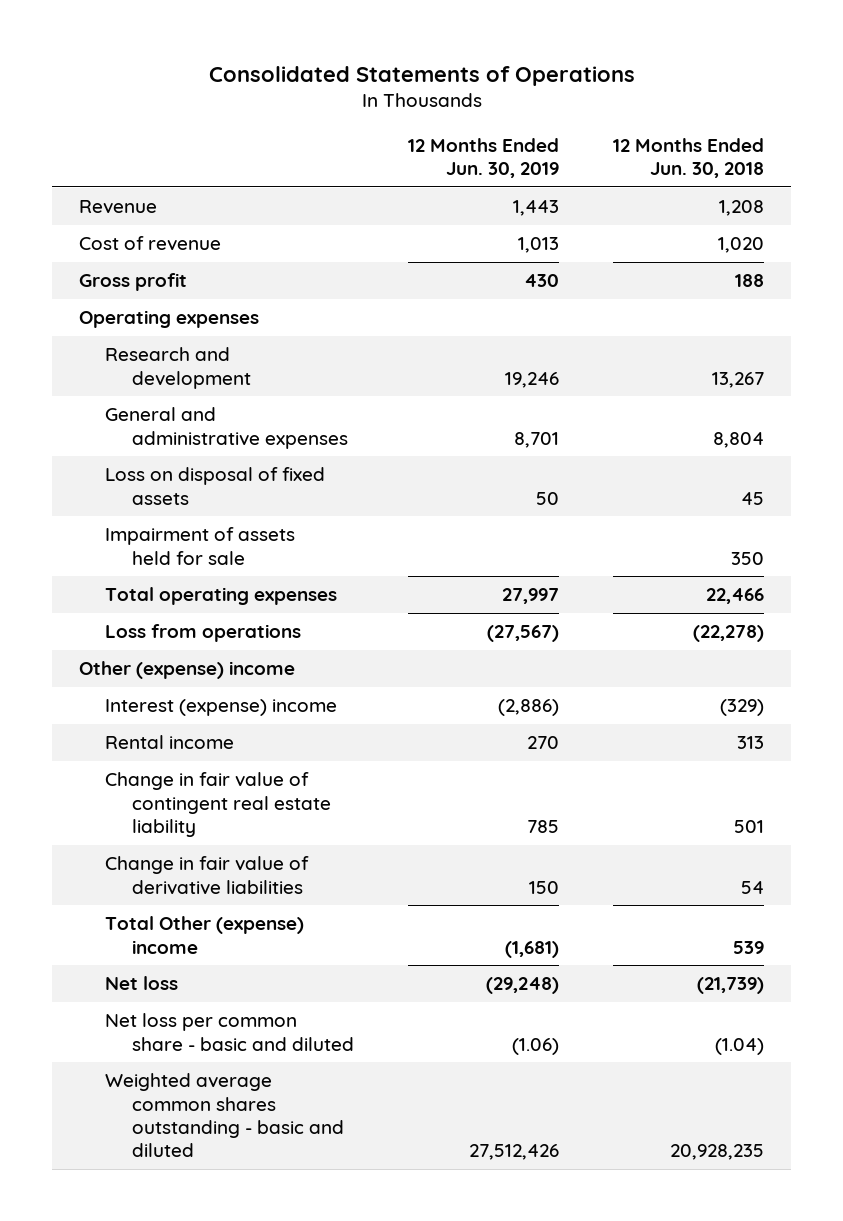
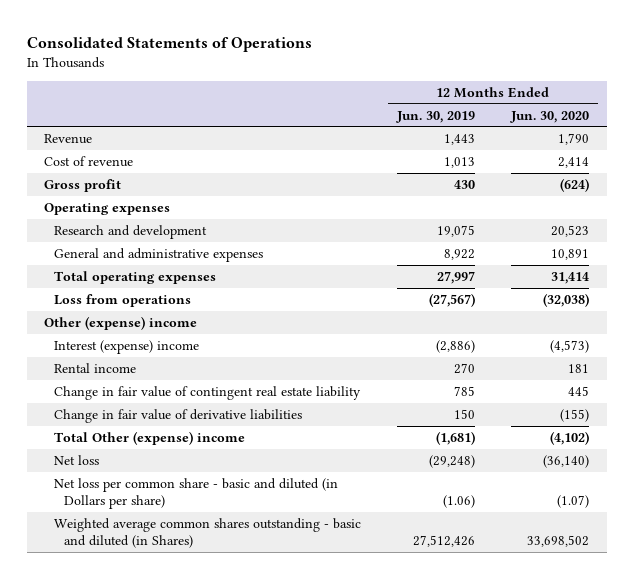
- | 12 Months Ended Jun. 30, 2019 | 12 Months Ended Jun. 30, 2018
+ | 12 Months Ended Jun. 30, 2019 | 12 Months Ended Jun. 30, 2020
- Research and development | 19,246 | 13,267
- General and administrative expenses | 8,701 | 8,804
- Loss on disposal of fixed assets | 50 | 45
- Impairment of assets held for sale | | 350
+ Research and development | 19,075 | 20,523
+ General and administrative expenses | 8,922 | 10,891
- Net loss per common share - basic and diluted | (1.06) | (1.04)
- Weighted average common shares outstanding - basic and diluted | 27,512,426 | 20,928,235
+ Net loss per common share - basic and diluted (in Dollars per share) | (1.06) | (1.07)
+ Weighted average common shares outstanding - basic and diluted (in Shares) | 27,512,426 | 33,698,502

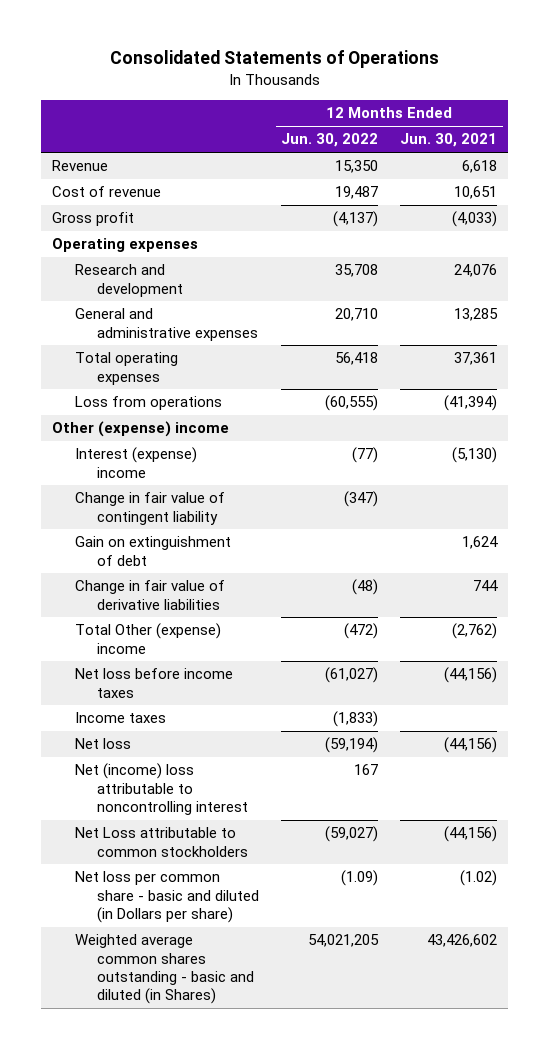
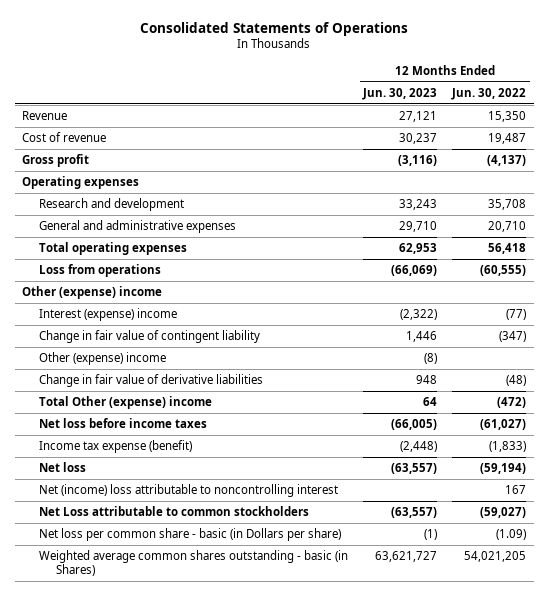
- | 12 Months Ended Jun. 30, 2022 | 12 Months Ended Jun. 30, 2021
+ | 12 Months Ended Jun. 30, 2023 | 12 Months Ended Jun. 30, 2022
- Gain on extinguishment of debt | | 1,624
+ Other (expense) income | (8) |
- Income taxes | (1,833) |
+ Income tax expense (benefit) | (2,448) | (1,833)
- Net loss per common share - basic and diluted (in Dollars per share) | (1.09) | (1.02)
- Weighted average common shares outstanding - basic and diluted (in Shares) | 54,021,205 | 43,426,602
+ Net loss per common share - basic (in Dollars per share) | (1) | (1.09)
+ Weighted average common shares outstanding - basic (in Shares) | 63,621,727 | 54,021,205

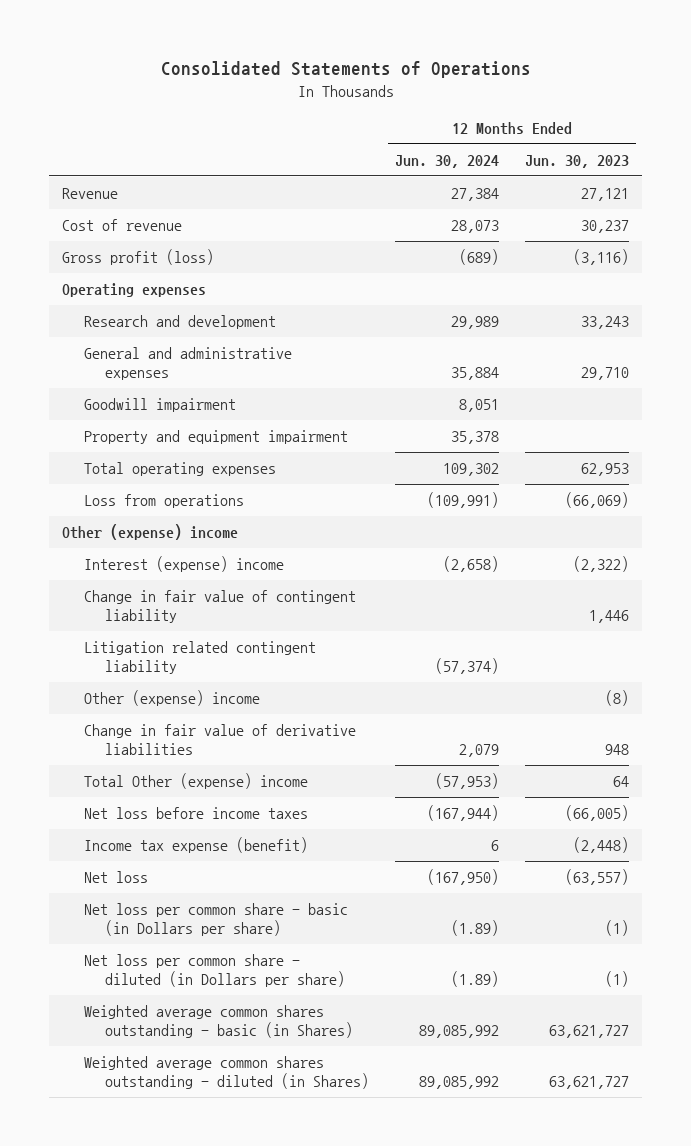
- | 12 Months Ended Jun. 30, 2023 | 12 Months Ended Jun. 30, 2022
+ | 12 Months Ended Jun. 30, 2024 | 12 Months Ended Jun. 30, 2023
- Gross profit | (3,116) | (4,137)
+ Gross profit (loss) | (689) | (3,116)
+ Goodwill impairment | 8,051 |
+ Property and equipment impairment | 35,378 |
+ Litigation related contingent liability | (57,374) |
- Net (income) loss attributable to noncontrolling interest | | 167
- Net Loss attributable to common stockholders | (63,557) | (59,027)
+ Net loss per common share - diluted (in Dollars per share) | (1.89) | (1)
+ Weighted average common shares outstanding - diluted (in Shares) | 89,085,992 | 63,621,727

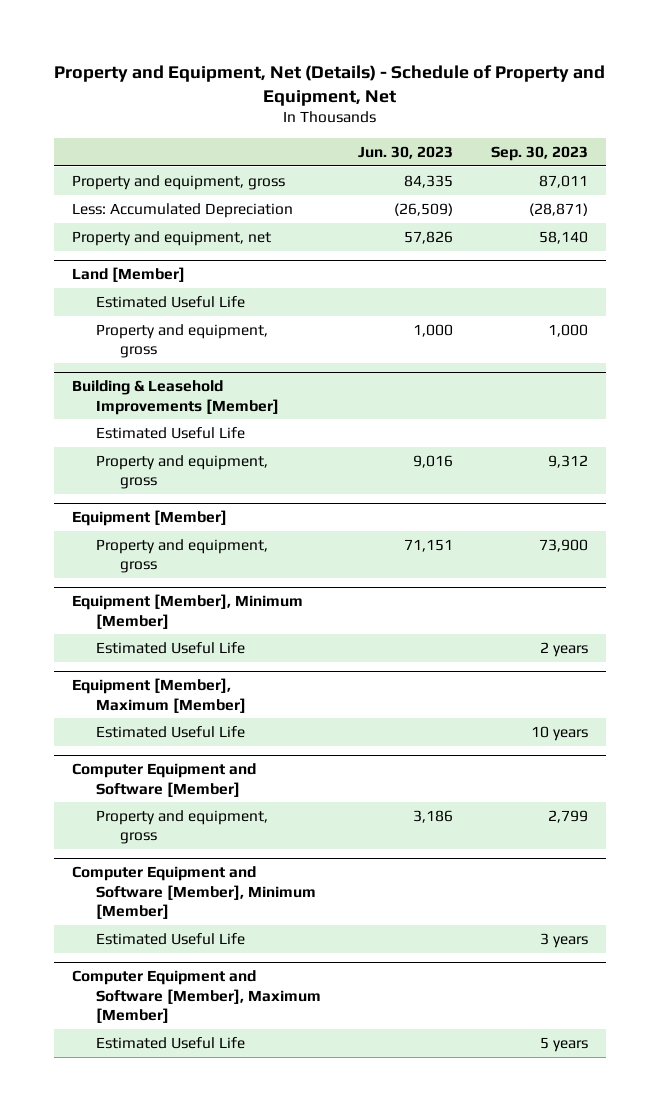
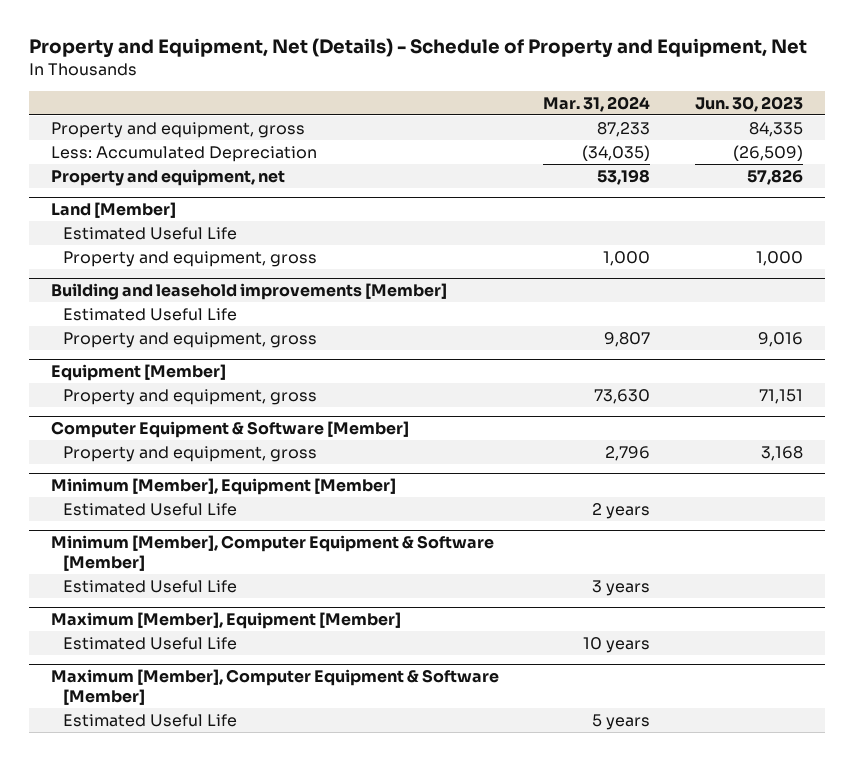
- | Jun. 30, 2023 | Sep. 30, 2023
+ | Mar. 31, 2024 | Jun. 30, 2023
- Building & Leasehold Improvements [Member]
+ Building and leasehold improvements [Member]
- Equipment [Member], Minimum [Member]
+ Computer Equipment & Software [Member]
+ Property and equipment, gross | 2,796 | 3,168
+ Minimum [Member], Equipment [Member]
- Equipment [Member], Maximum [Member]
+ Minimum [Member], Computer Equipment & Software [Member]
- Computer Equipment and Software [Member]
- Property and equipment, gross | 3,186 | 2,799
- Computer Equipment and Software [Member], Minimum [Member]
+ Maximum [Member], Equipment [Member]
- Computer Equipment and Software [Member], Maximum [Member]
+ Maximum [Member], Computer Equipment & Software [Member]

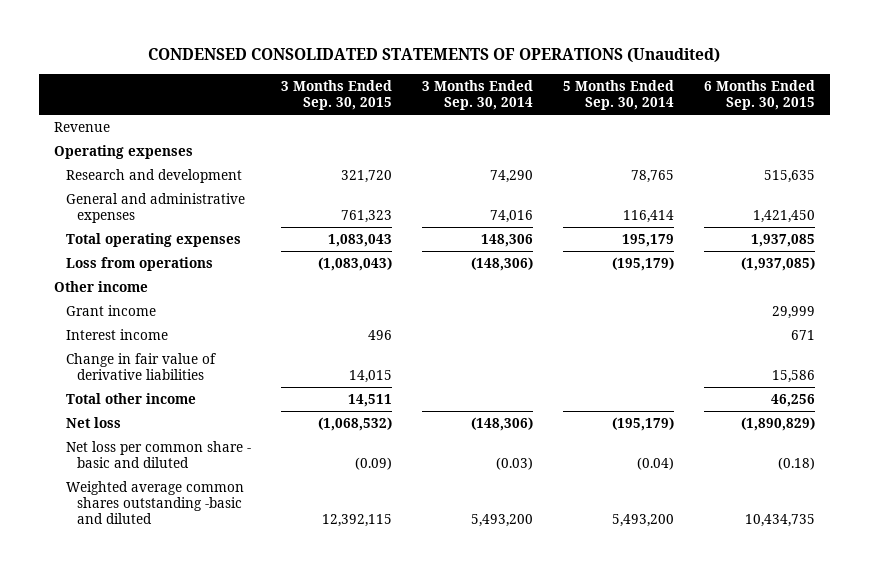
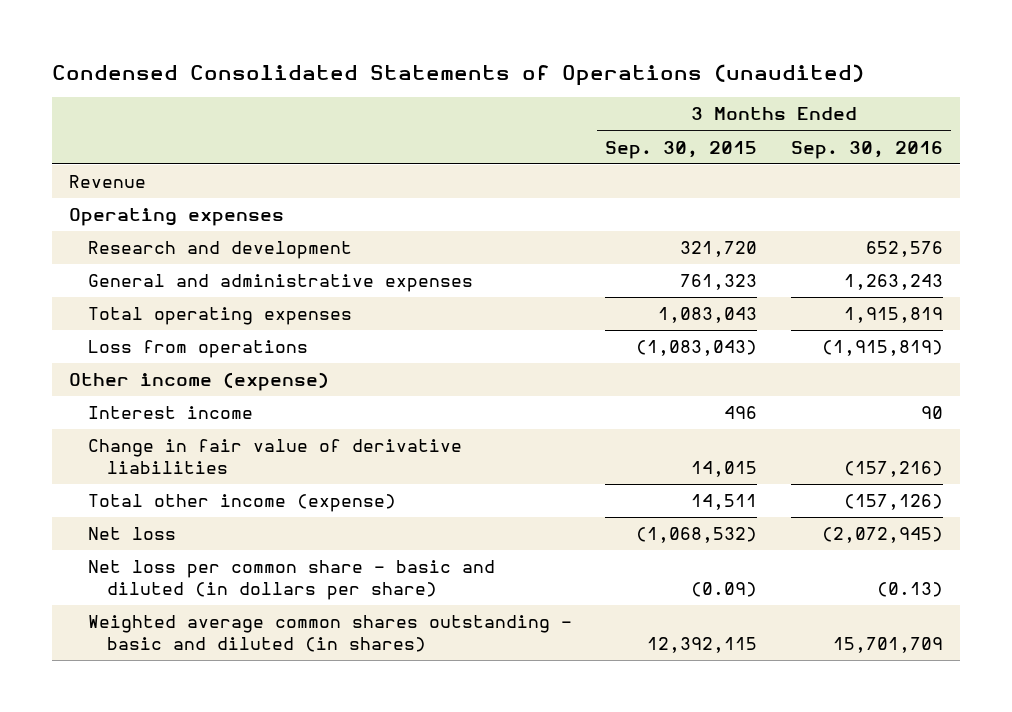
- CONDENSED CONSOLIDATED STATEMENTS OF OPERATIONS (Unaudited)
+ Condensed Consolidated Statements of Operations (unaudited)
- | 3 Months Ended Sep. 30, 2015 | 3 Months Ended Sep. 30, 2014 | 5 Months Ended Sep. 30, 2014 | 6 Months Ended Sep. 30, 2015
+ | 3 Months Ended Sep. 30, 2015 | 3 Months Ended Sep. 30, 2016
- Other income
- Grant income | | | | 29,999
+ Other income (expense)
- Total other income | 14,511 | | | 46,256
+ Total other income (expense) | 14,511 | (157,126)
- Net loss per common share - basic and diluted | (0.09) | (0.03) | (0.04) | (0.18)
- Weighted average common shares outstanding -basic and diluted | 12,392,115 | 5,493,200 | 5,493,200 | 10,434,735
+ Net loss per common share - basic and diluted (in dollars per share) | (0.09) | (0.13)
+ Weighted average common shares outstanding - basic and diluted (in shares) | 12,392,115 | 15,701,709

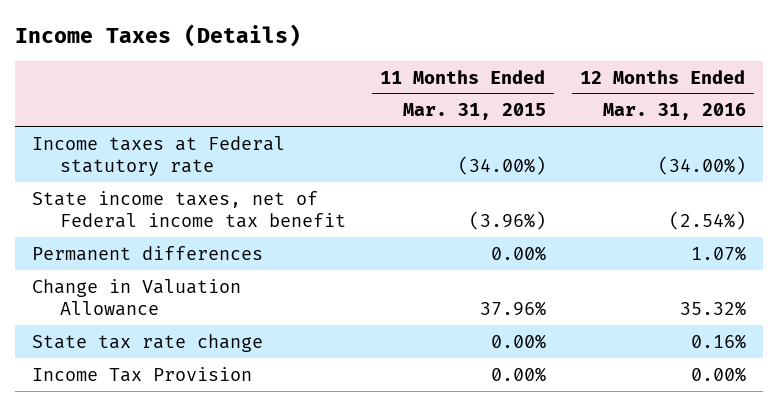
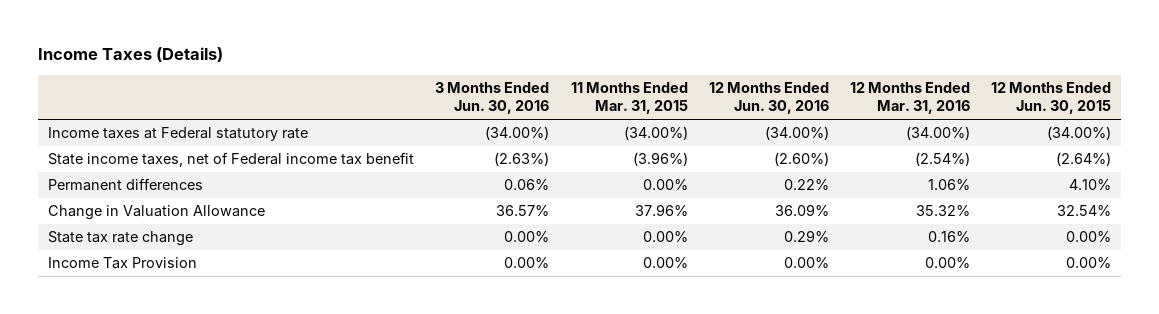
- | 11 Months Ended Mar. 31, 2015 | 12 Months Ended Mar. 31, 2016
+ | 3 Months Ended Jun. 30, 2016 | 11 Months Ended Mar. 31, 2015 | 12 Months Ended Jun. 30, 2016 | 12 Months Ended Mar. 31, 2016 | 12 Months Ended Jun. 30, 2015
- Permanent differences | 0.00% | 1.07%
+ Permanent differences | 0.06% | 0.00% | 0.22% | 1.06% | 4.10%

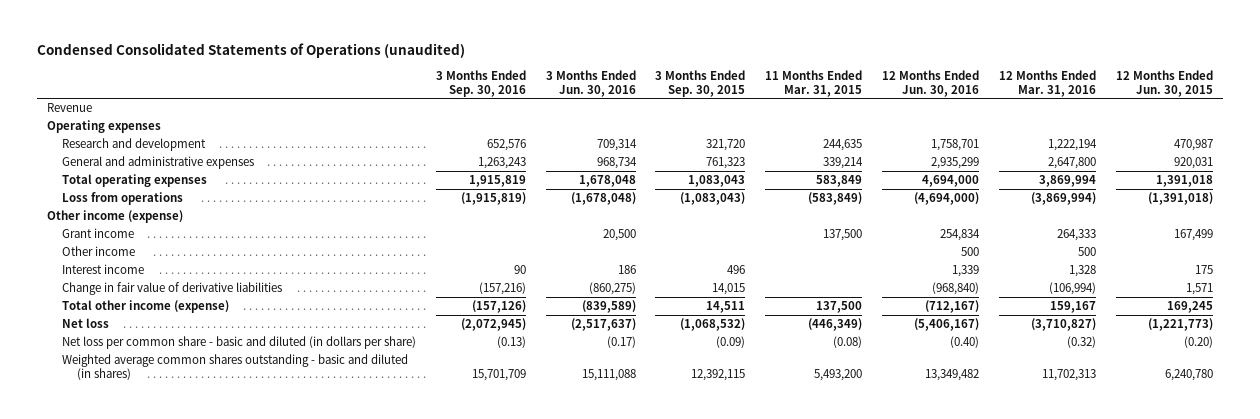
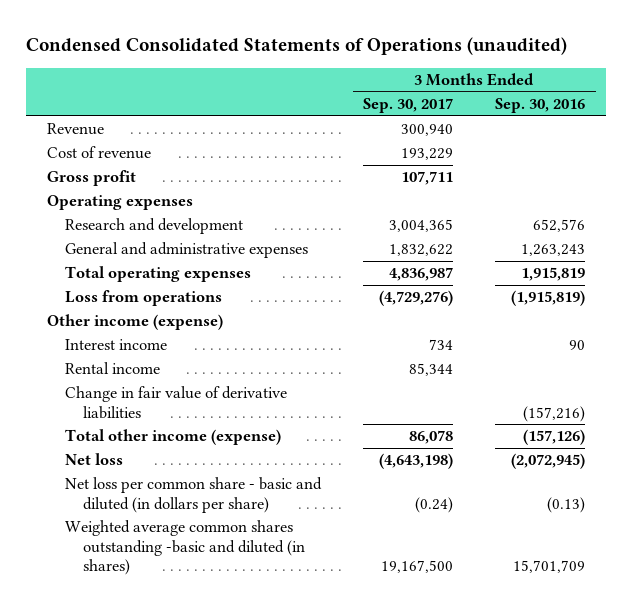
- | 3 Months Ended Sep. 30, 2016 | 3 Months Ended Jun. 30, 2016 | 3 Months Ended Sep. 30, 2015 | 11 Months Ended Mar. 31, 2015 | 12 Months Ended Jun. 30, 2016 | 12 Months Ended Mar. 31, 2016 | 12 Months Ended Jun. 30, 2015
+ | 3 Months Ended Sep. 30, 2017 | 3 Months Ended Sep. 30, 2016
+ Cost of revenue | 193,229 |
+ Gross profit | 107,711 |
- Grant income | | 20,500 | | 137,500 | 254,834 | 264,333 | 167,499
- Other income | | | | | 500 | 500 |
+ Rental income | 85,344 |
- Weighted average common shares outstanding - basic and diluted (in shares) | 15,701,709 | 15,111,088 | 12,392,115 | 5,493,200 | 13,349,482 | 11,702,313 | 6,240,780
+ Weighted average common shares outstanding -basic and diluted (in shares) | 19,167,500 | 15,701,709

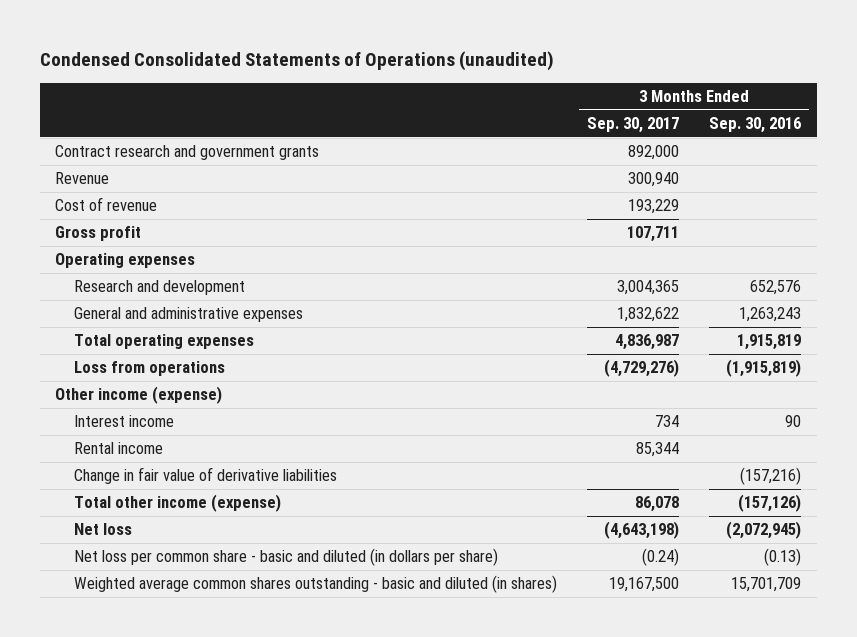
+ Contract research and government grants | 892,000 |
- Weighted average common shares outstanding -basic and diluted (in shares) | 19,167,500 | 15,701,709
+ Weighted average common shares outstanding - basic and diluted (in shares) | 19,167,500 | 15,701,709

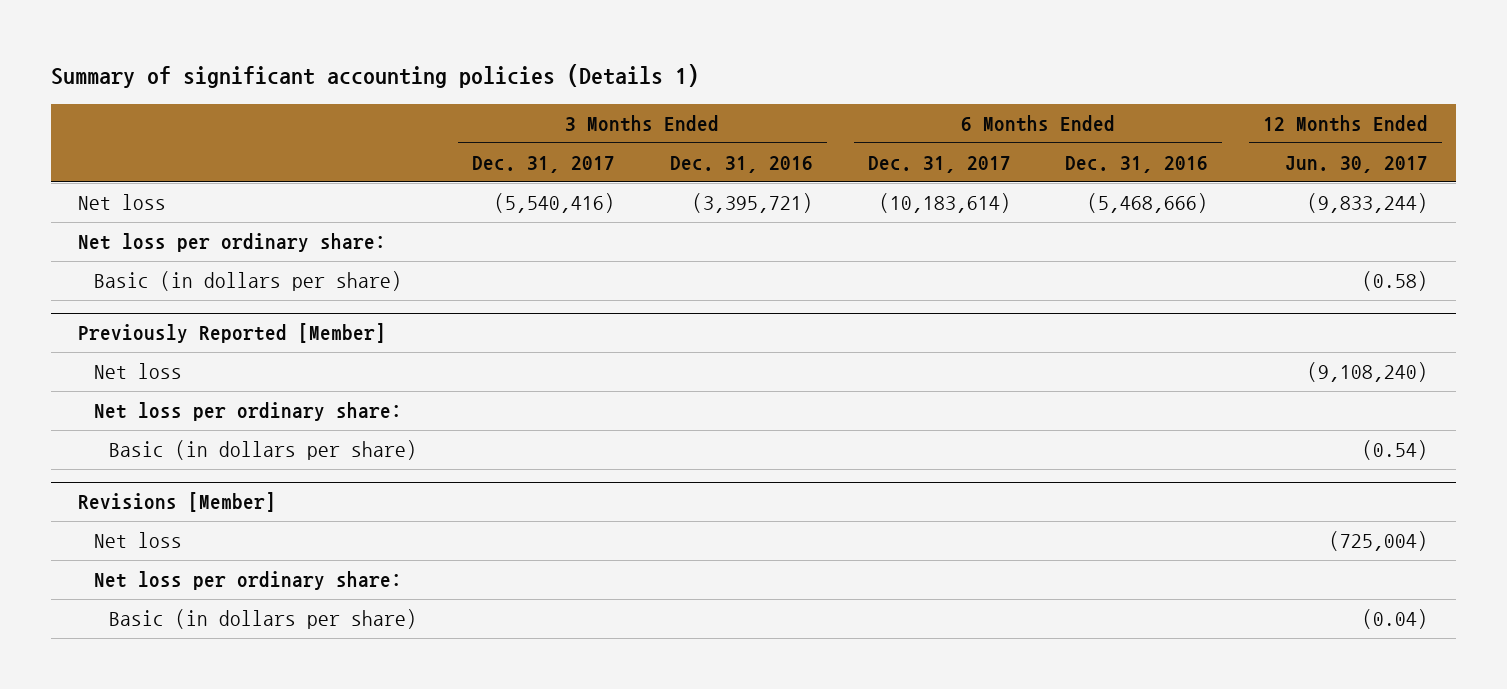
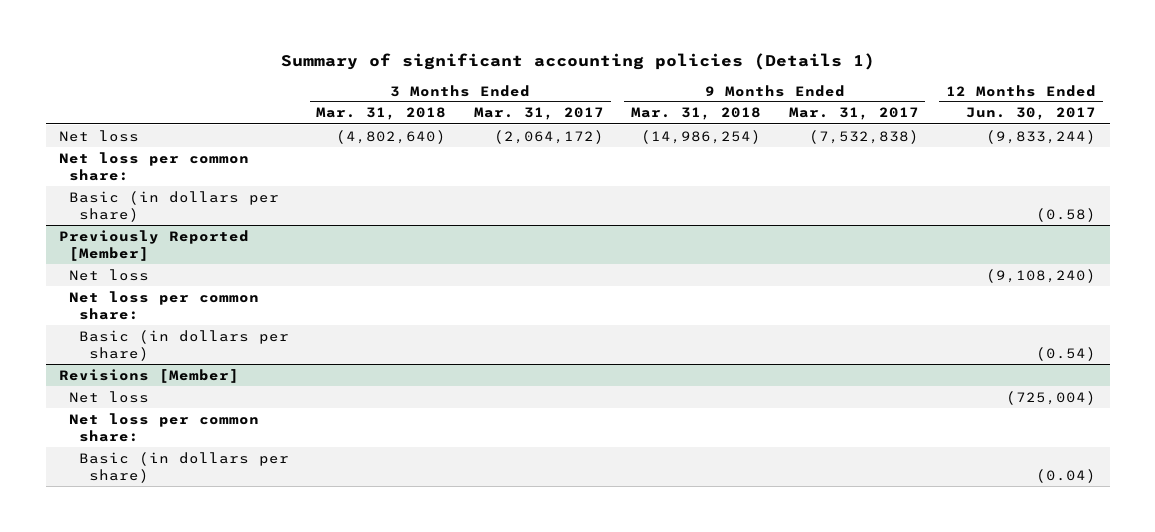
- | 3 Months Ended Dec. 31, 2017 | 3 Months Ended Dec. 31, 2016 | 6 Months Ended Dec. 31, 2017 | 6 Months Ended Dec. 31, 2016 | 12 Months Ended Jun. 30, 2017
+ | 3 Months Ended Mar. 31, 2018 | 3 Months Ended Mar. 31, 2017 | 9 Months Ended Mar. 31, 2018 | 9 Months Ended Mar. 31, 2017 | 12 Months Ended Jun. 30, 2017
- Net loss per ordinary share:
+ Net loss per common share:
@ Previously Reported [Member]
- Net loss per ordinary share:
+ Net loss per common share:
@ Revisions [Member]
- Net loss per ordinary share:
+ Net loss per common share:

